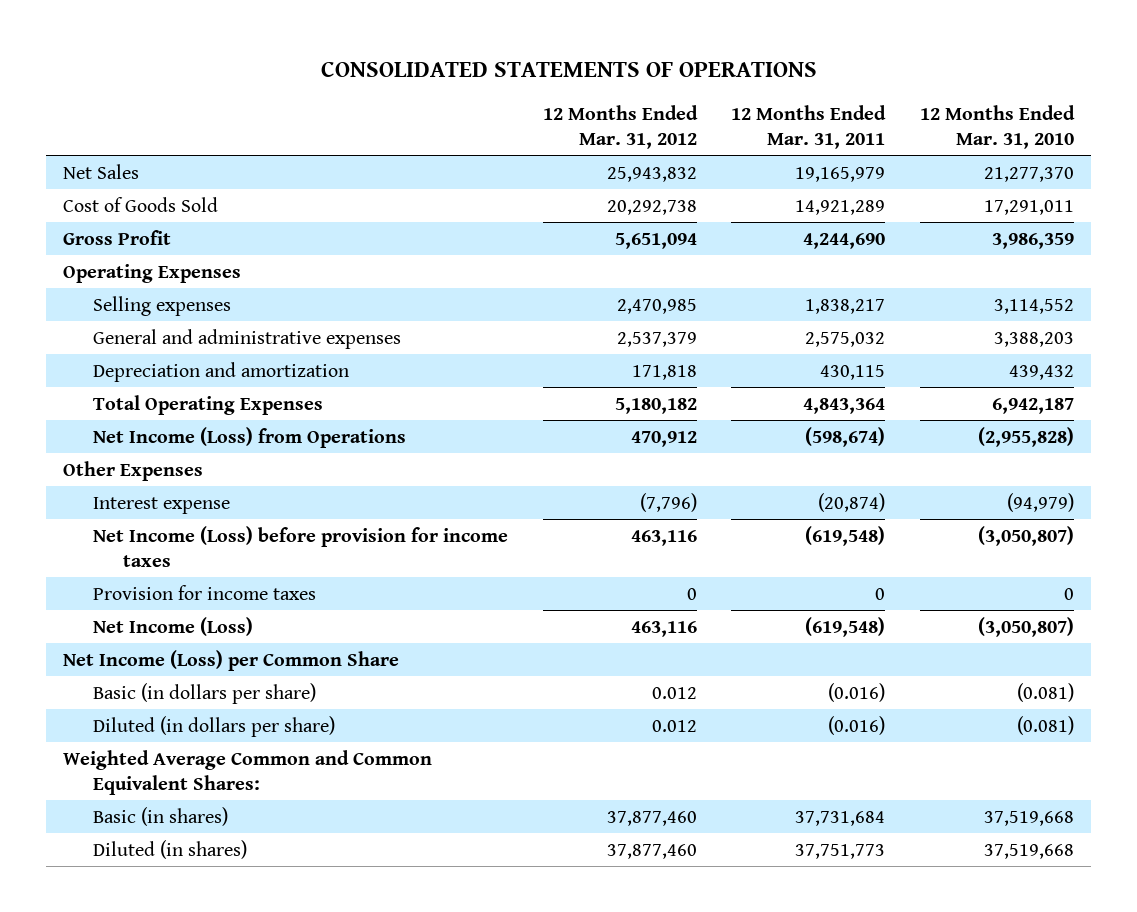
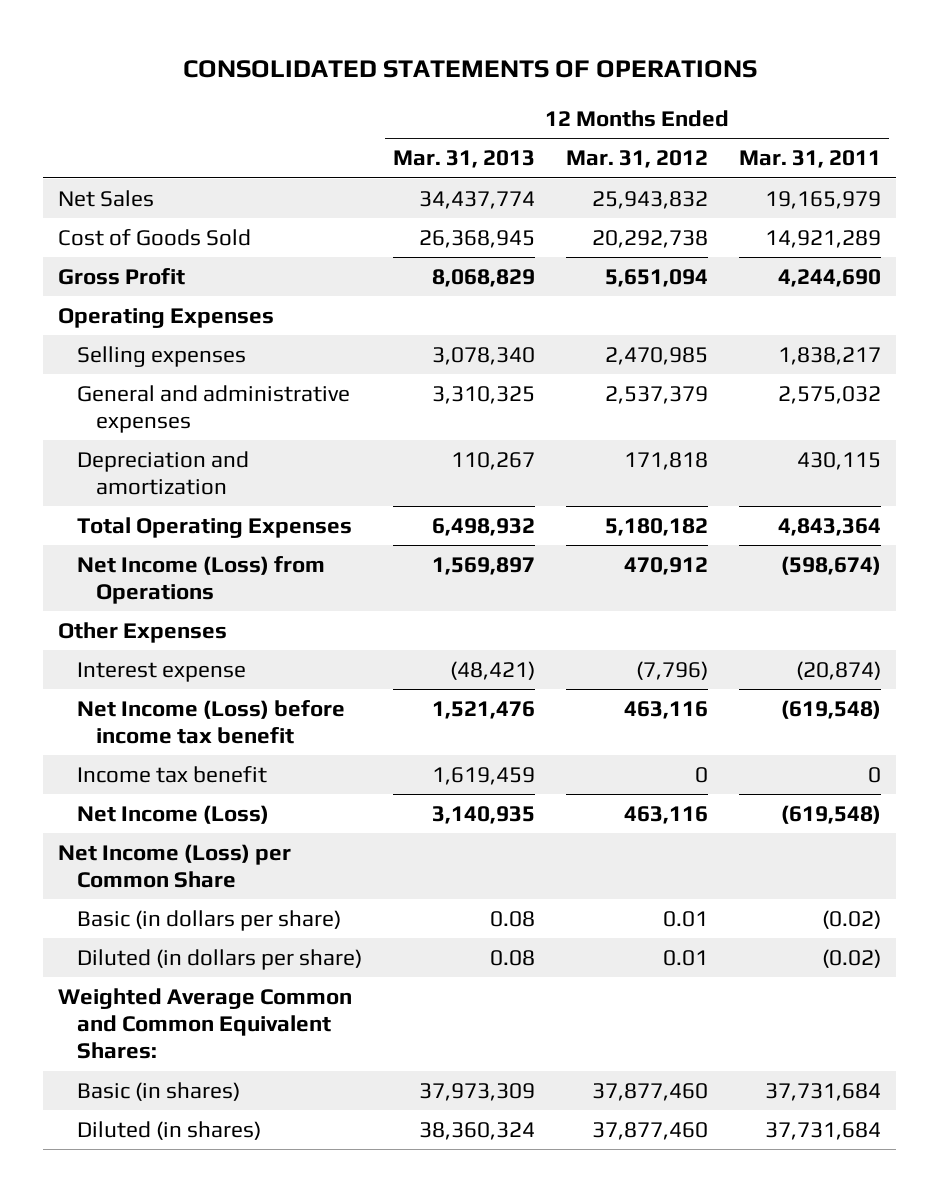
- | 12 Months Ended Mar. 31, 2012 | 12 Months Ended Mar. 31, 2011 | 12 Months Ended Mar. 31, 2010
+ | 12 Months Ended Mar. 31, 2013 | 12 Months Ended Mar. 31, 2012 | 12 Months Ended Mar. 31, 2011
- Net Income (Loss) before provision for income taxes | 463,116 | (619,548) | (3,050,807)
- Provision for income taxes | 0 | 0 | 0
+ Net Income (Loss) before income tax benefit | 1,521,476 | 463,116 | (619,548)
+ Income tax benefit | 1,619,459 | 0 | 0
- Basic (in dollars per share) | 0.012 | (0.016) | (0.081)
- Diluted (in dollars per share) | 0.012 | (0.016) | (0.081)
+ Basic (in dollars per share) | 0.08 | 0.01 | (0.02)
+ Diluted (in dollars per share) | 0.08 | 0.01 | (0.02)
- Diluted (in shares) | 37,877,460 | 37,751,773 | 37,519,668
+ Diluted (in shares) | 38,360,324 | 37,877,460 | 37,731,684

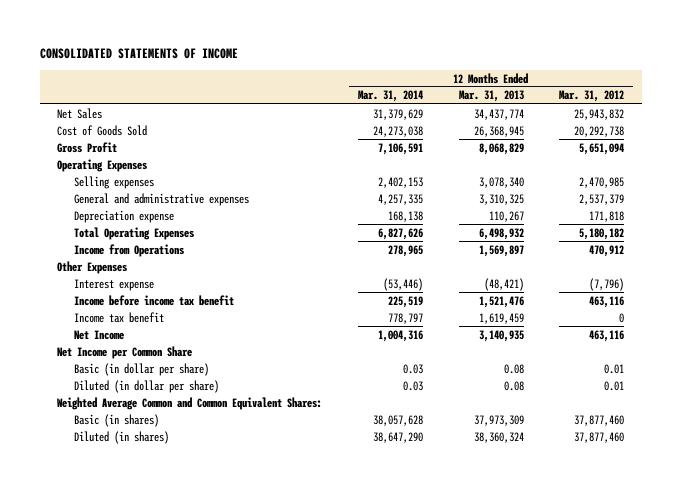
- CONSOLIDATED STATEMENTS OF OPERATIONS
+ CONSOLIDATED STATEMENTS OF INCOME
- | 12 Months Ended Mar. 31, 2013 | 12 Months Ended Mar. 31, 2012 | 12 Months Ended Mar. 31, 2011
+ | 12 Months Ended Mar. 31, 2014 | 12 Months Ended Mar. 31, 2013 | 12 Months Ended Mar. 31, 2012
- Depreciation and amortization | 110,267 | 171,818 | 430,115
+ Depreciation expense | 168,138 | 110,267 | 171,818
- Net Income (Loss) from Operations | 1,569,897 | 470,912 | (598,674)
+ Income from Operations | 278,965 | 1,569,897 | 470,912
- Net Income (Loss) before income tax benefit | 1,521,476 | 463,116 | (619,548)
+ Income before income tax benefit | 225,519 | 1,521,476 | 463,116
- Net Income (Loss) | 3,140,935 | 463,116 | (619,548)
- Net Income (Loss) per Common Share
- Basic (in dollars per share) | 0.08 | 0.01 | (0.02)
- Diluted (in dollars per share) | 0.08 | 0.01 | (0.02)
+ Net Income | 1,004,316 | 3,140,935 | 463,116
+ Net Income per Common Share
+ Basic (in dollar per share) | 0.03 | 0.08 | 0.01
+ Diluted (in dollar per share) | 0.03 | 0.08 | 0.01

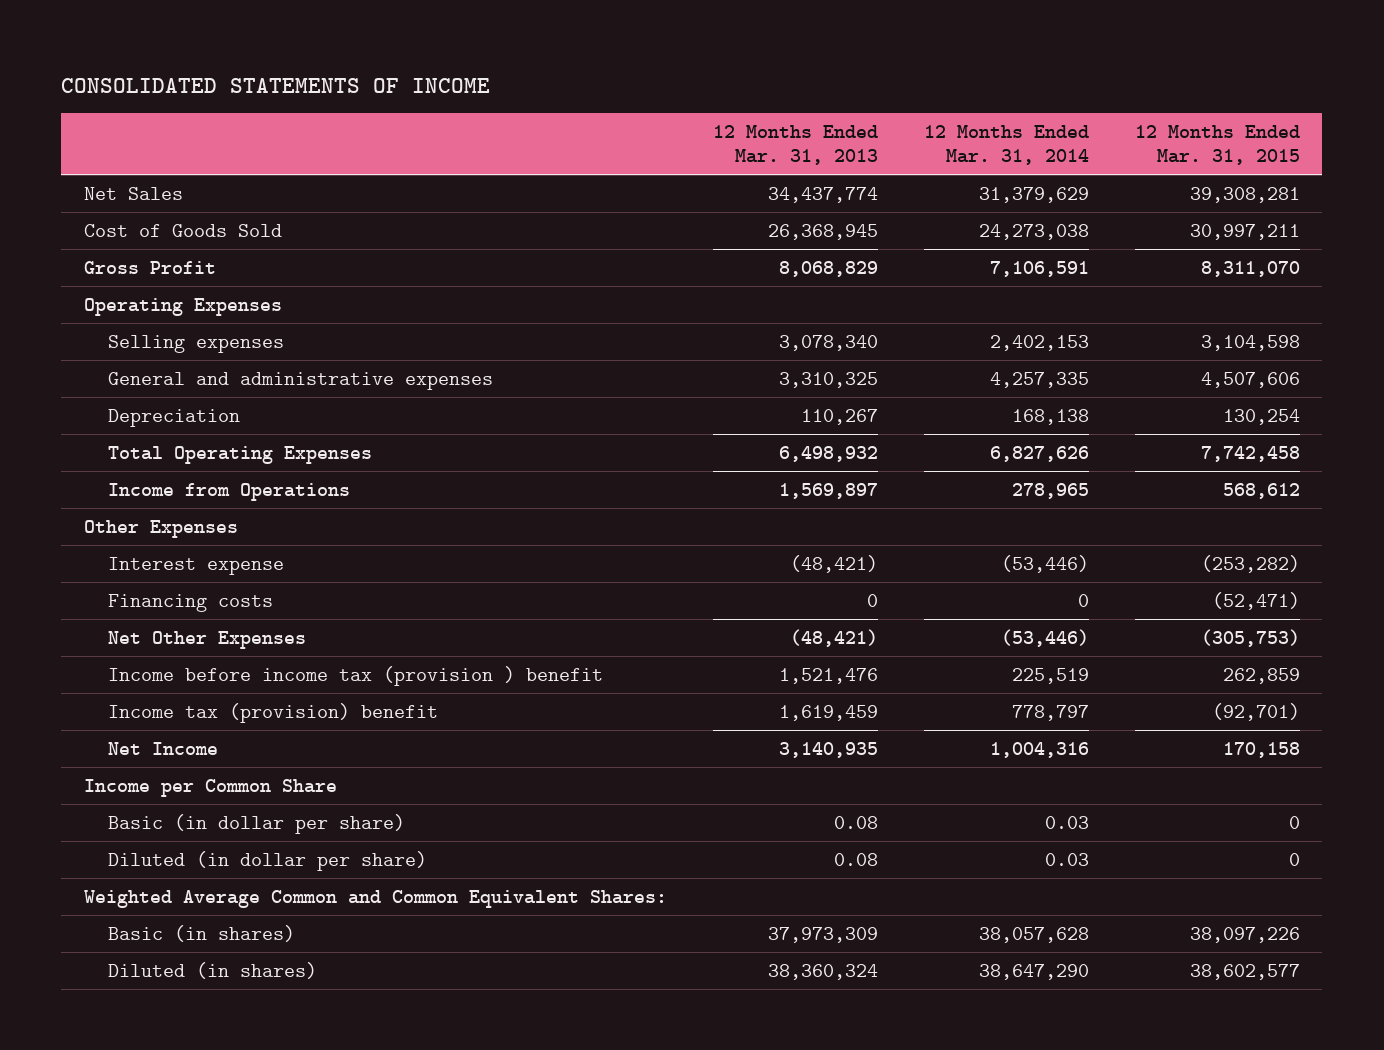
- | 12 Months Ended Mar. 31, 2014 | 12 Months Ended Mar. 31, 2013 | 12 Months Ended Mar. 31, 2012
+ | 12 Months Ended Mar. 31, 2013 | 12 Months Ended Mar. 31, 2014 | 12 Months Ended Mar. 31, 2015
- Depreciation expense | 168,138 | 110,267 | 171,818
+ Depreciation | 110,267 | 168,138 | 130,254
- Income before income tax benefit | 225,519 | 1,521,476 | 463,116
- Income tax benefit | 778,797 | 1,619,459 | 0
+ Financing costs | 0 | 0 | (52,471)
+ Net Other Expenses | (48,421) | (53,446) | (305,753)
+ Income before income tax (provision ) benefit | 1,521,476 | 225,519 | 262,859
+ Income tax (provision) benefit | 1,619,459 | 778,797 | (92,701)
- Net Income per Common Share
+ Income per Common Share

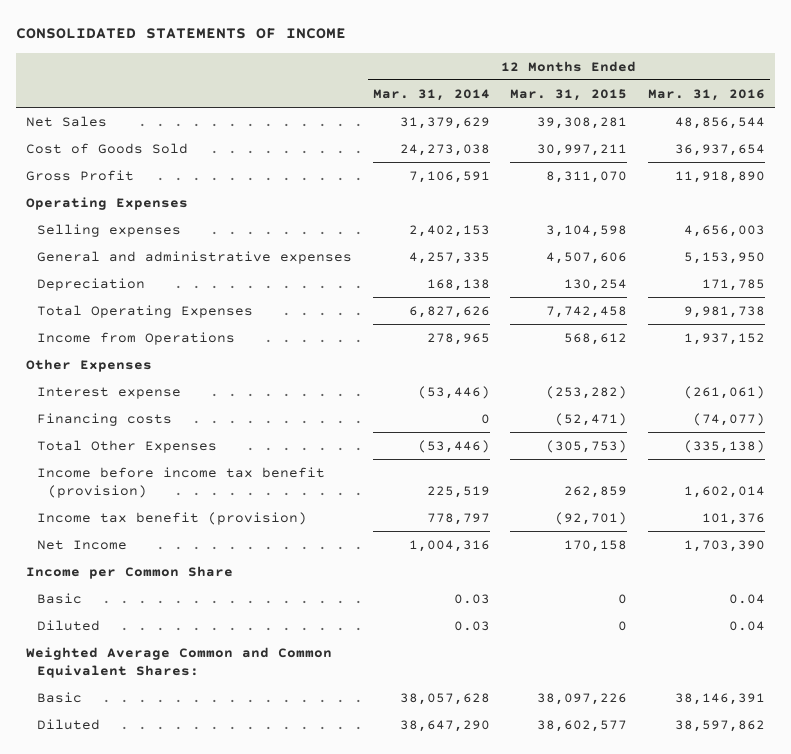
- | 12 Months Ended Mar. 31, 2013 | 12 Months Ended Mar. 31, 2014 | 12 Months Ended Mar. 31, 2015
+ | 12 Months Ended Mar. 31, 2014 | 12 Months Ended Mar. 31, 2015 | 12 Months Ended Mar. 31, 2016
- Net Other Expenses | (48,421) | (53,446) | (305,753)
- Income before income tax (provision ) benefit | 1,521,476 | 225,519 | 262,859
- Income tax (provision) benefit | 1,619,459 | 778,797 | (92,701)
+ Total Other Expenses | (53,446) | (305,753) | (335,138)
+ Income before income tax benefit (provision) | 225,519 | 262,859 | 1,602,014
+ Income tax benefit (provision) | 778,797 | (92,701) | 101,376
- Basic (in dollar per share) | 0.08 | 0.03 | 0
- Diluted (in dollar per share) | 0.08 | 0.03 | 0
+ Basic | 0.03 | 0 | 0.04
+ Diluted | 0.03 | 0 | 0.04
- Basic (in shares) | 37,973,309 | 38,057,628 | 38,097,226
- Diluted (in shares) | 38,360,324 | 38,647,290 | 38,602,577
+ Basic | 38,057,628 | 38,097,226 | 38,146,391
+ Diluted | 38,647,290 | 38,602,577 | 38,597,862

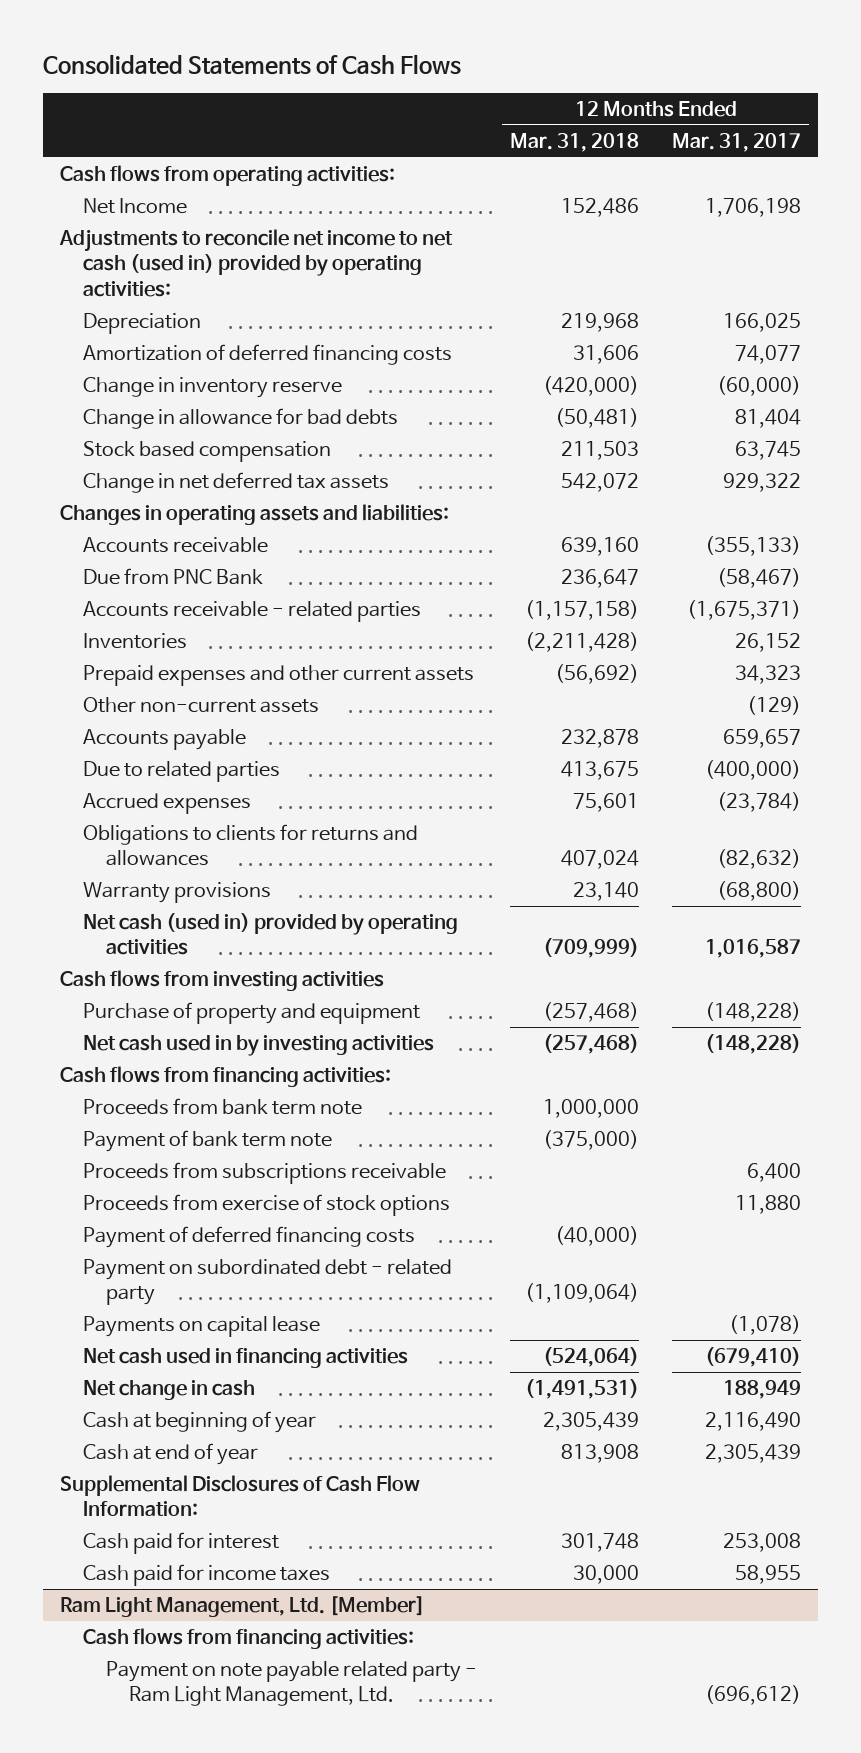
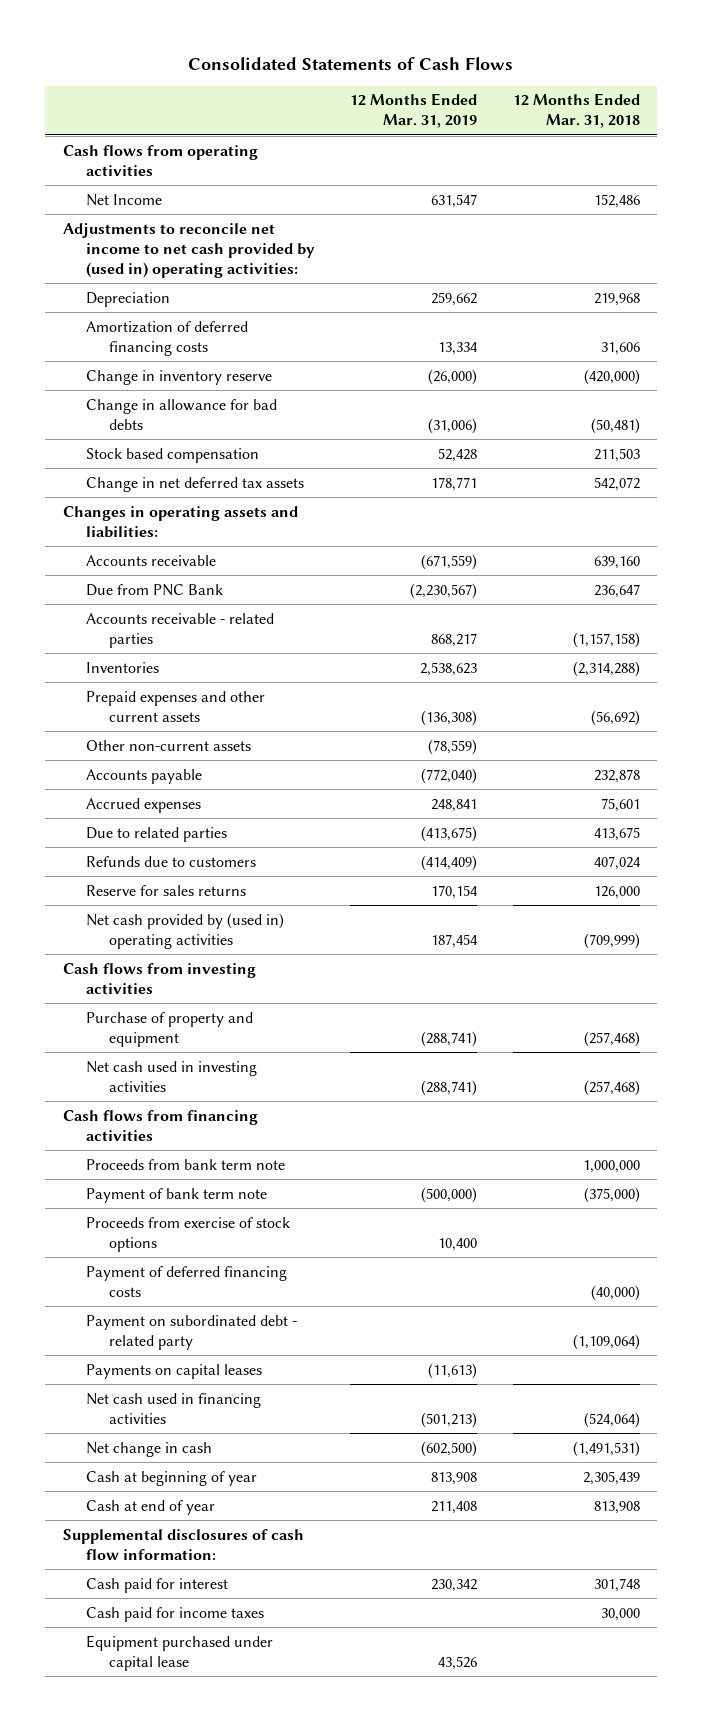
- | 12 Months Ended Mar. 31, 2018 | 12 Months Ended Mar. 31, 2017
+ | 12 Months Ended Mar. 31, 2019 | 12 Months Ended Mar. 31, 2018
- Cash flows from operating activities:
+ Cash flows from operating activities
- Adjustments to reconcile net income to net cash (used in) provided by operating activities:
+ Adjustments to reconcile net income to net cash provided by (used in) operating activities:
- Inventories | (2,211,428) | 26,152
+ Inventories | 2,538,623 | (2,314,288)
- Obligations to clients for returns and allowances | 407,024 | (82,632)
- Warranty provisions | 23,140 | (68,800)
- Net cash (used in) provided by operating activities | (709,999) | 1,016,587
moved down: Due to related parties | (413,675) | 413,675
+ Refunds due to customers | (414,409) | 407,024
+ Reserve for sales returns | 170,154 | 126,000
+ Net cash provided by (used in) operating activities | 187,454 | (709,999)
- Net cash used in by investing activities | (257,468) | (148,228)
- Cash flows from financing activities:
+ Net cash used in investing activities | (288,741) | (257,468)
+ Cash flows from financing activities
- Proceeds from subscriptions receivable | | 6,400
- Payments on capital lease | | (1,078)
+ Payments on capital leases | (11,613) |
- Supplemental Disclosures of Cash Flow Information:
+ Supplemental disclosures of cash flow information:
- Ram Light Management, Ltd. [Member]
- Cash flows from financing activities:
- Payment on note payable related party - Ram Light Management, Ltd. | | (696,612)
+ Equipment purchased under capital lease | 43,526 |

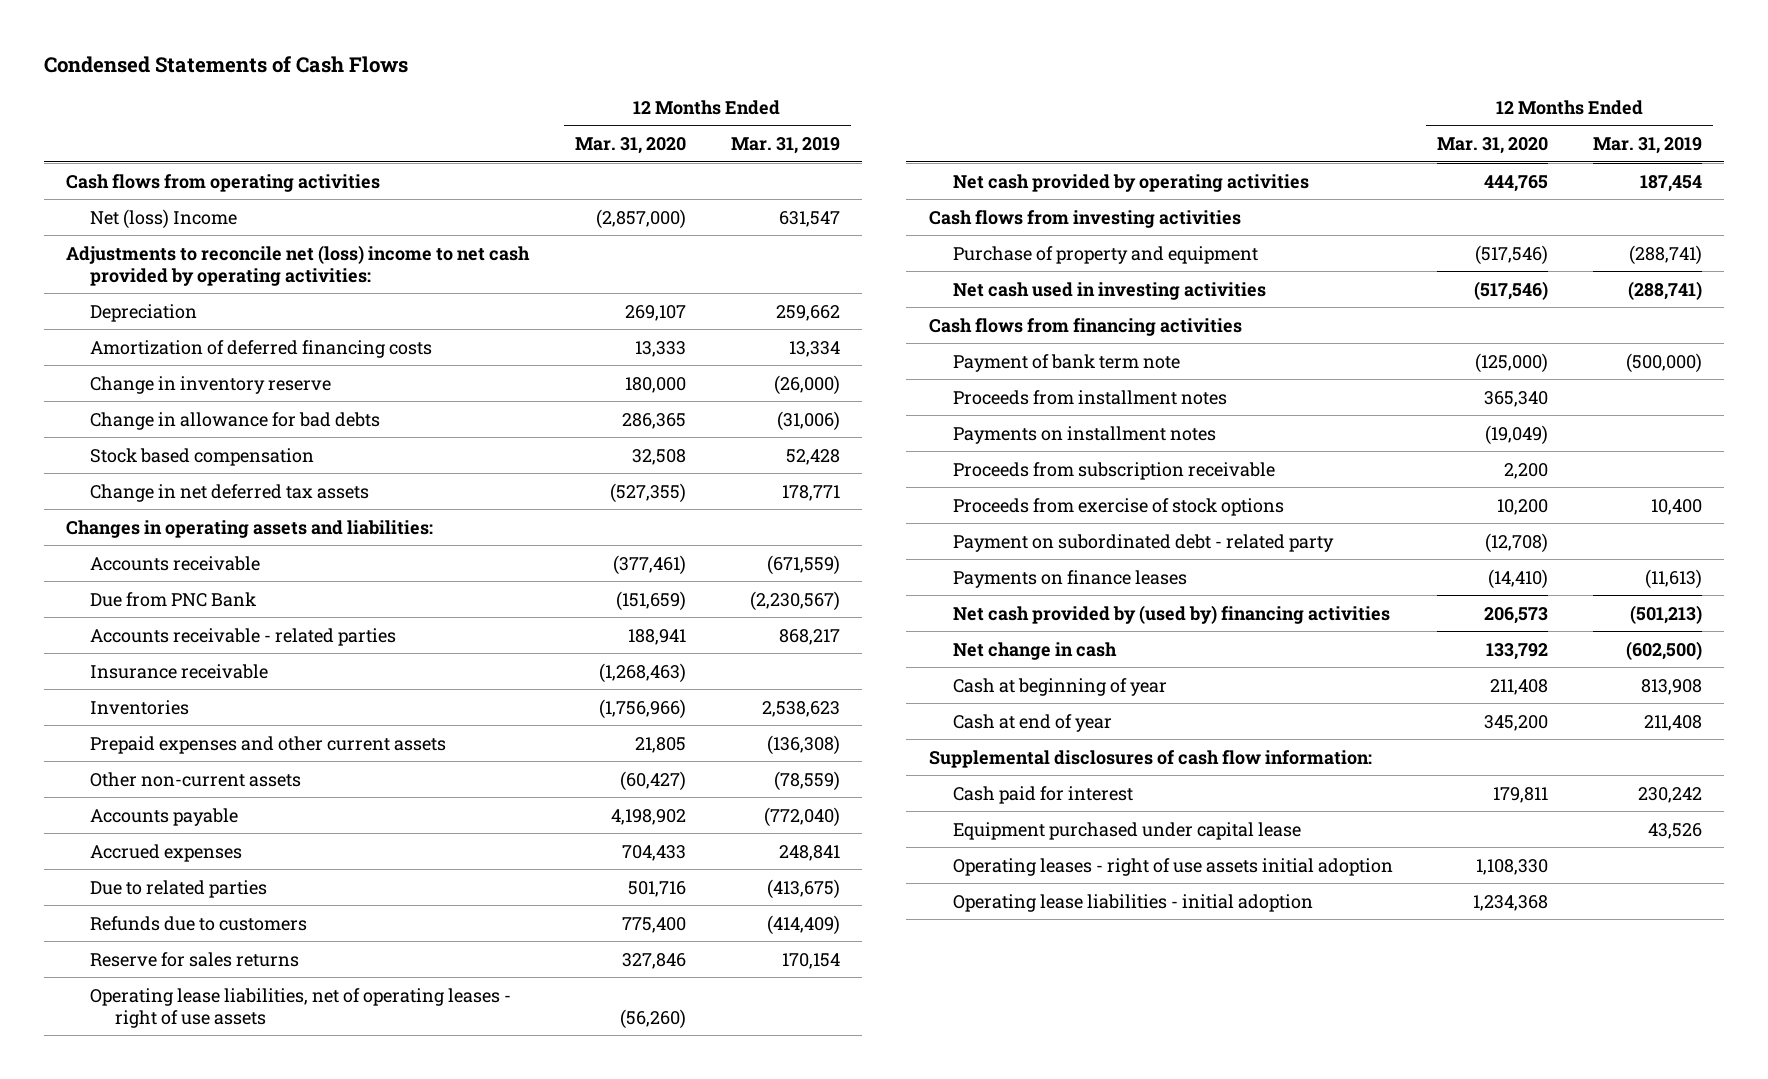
- Consolidated Statements of Cash Flows
+ Condensed Statements of Cash Flows
- | 12 Months Ended Mar. 31, 2019 | 12 Months Ended Mar. 31, 2018
+ | 12 Months Ended Mar. 31, 2020 | 12 Months Ended Mar. 31, 2019
- Net Income | 631,547 | 152,486
- Adjustments to reconcile net income to net cash provided by (used in) operating activities:
+ Net (loss) Income | (2,857,000) | 631,547
+ Adjustments to reconcile net (loss) income to net cash provided by operating activities:
+ Insurance receivable | (1,268,463) |
- Net cash provided by (used in) operating activities | 187,454 | (709,999)
+ Operating lease liabilities, net of operating leases - right of use assets | (56,260) |
+ Net cash provided by operating activities | 444,765 | 187,454
- Proceeds from bank term note | | 1,000,000
+ Proceeds from installment notes | 365,340 |
+ Payments on installment notes | (19,049) |
+ Proceeds from subscription receivable | 2,200 |
- Payment of deferred financing costs | | (40,000)
- Payments on capital leases | (11,613) |
- Net cash used in financing activities | (501,213) | (524,064)
+ Payments on finance leases | (14,410) | (11,613)
+ Net cash provided by (used by) financing activities | 206,573 | (501,213)
- Cash paid for interest | 230,342 | 301,748
- Cash paid for income taxes | | 30,000
+ Cash paid for interest | 179,811 | 230,242
+ Operating leases - right of use assets initial adoption | 1,108,330 |
+ Operating lease liabilities - initial adoption | 1,234,368 |

